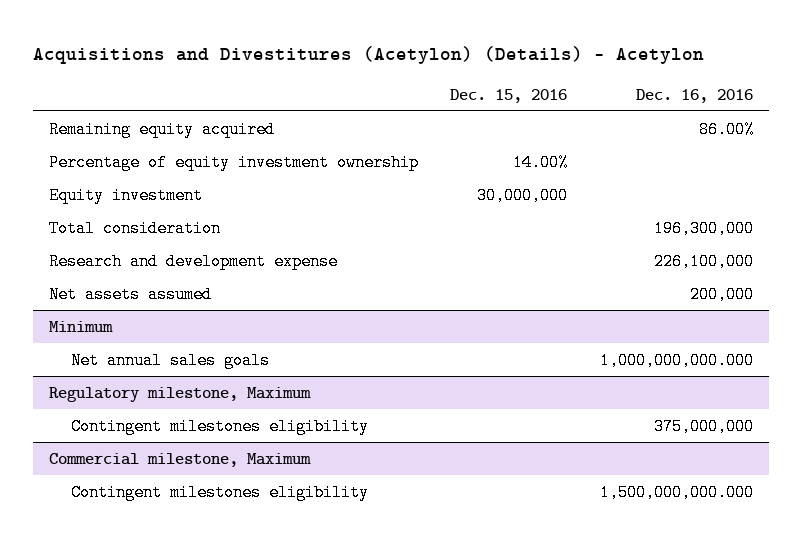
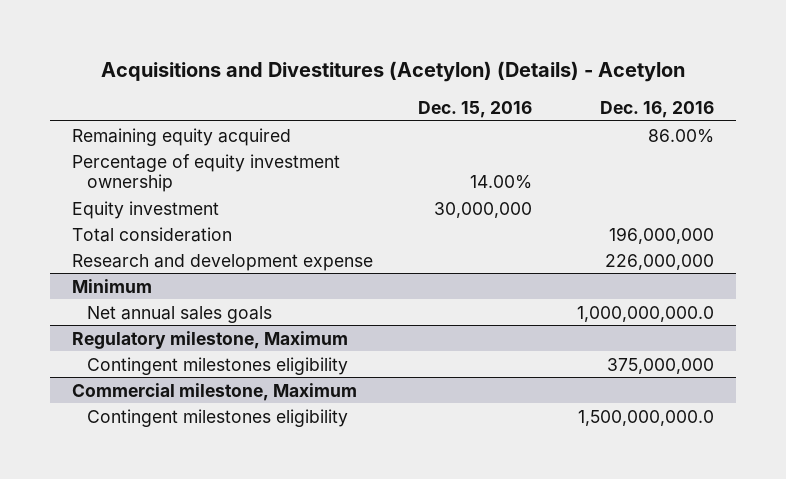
- Total consideration | | 196,300,000
- Research and development expense | | 226,100,000
- Net assets assumed | | 200,000
+ Total consideration | | 196,000,000
+ Research and development expense | | 226,000,000
@ Minimum
- Net annual sales goals | | 1,000,000,000.000
+ Net annual sales goals | | 1,000,000,000.0
@ Commercial milestone, Maximum
- Contingent milestones eligibility | | 1,500,000,000.000
+ Contingent milestones eligibility | | 1,500,000,000.0

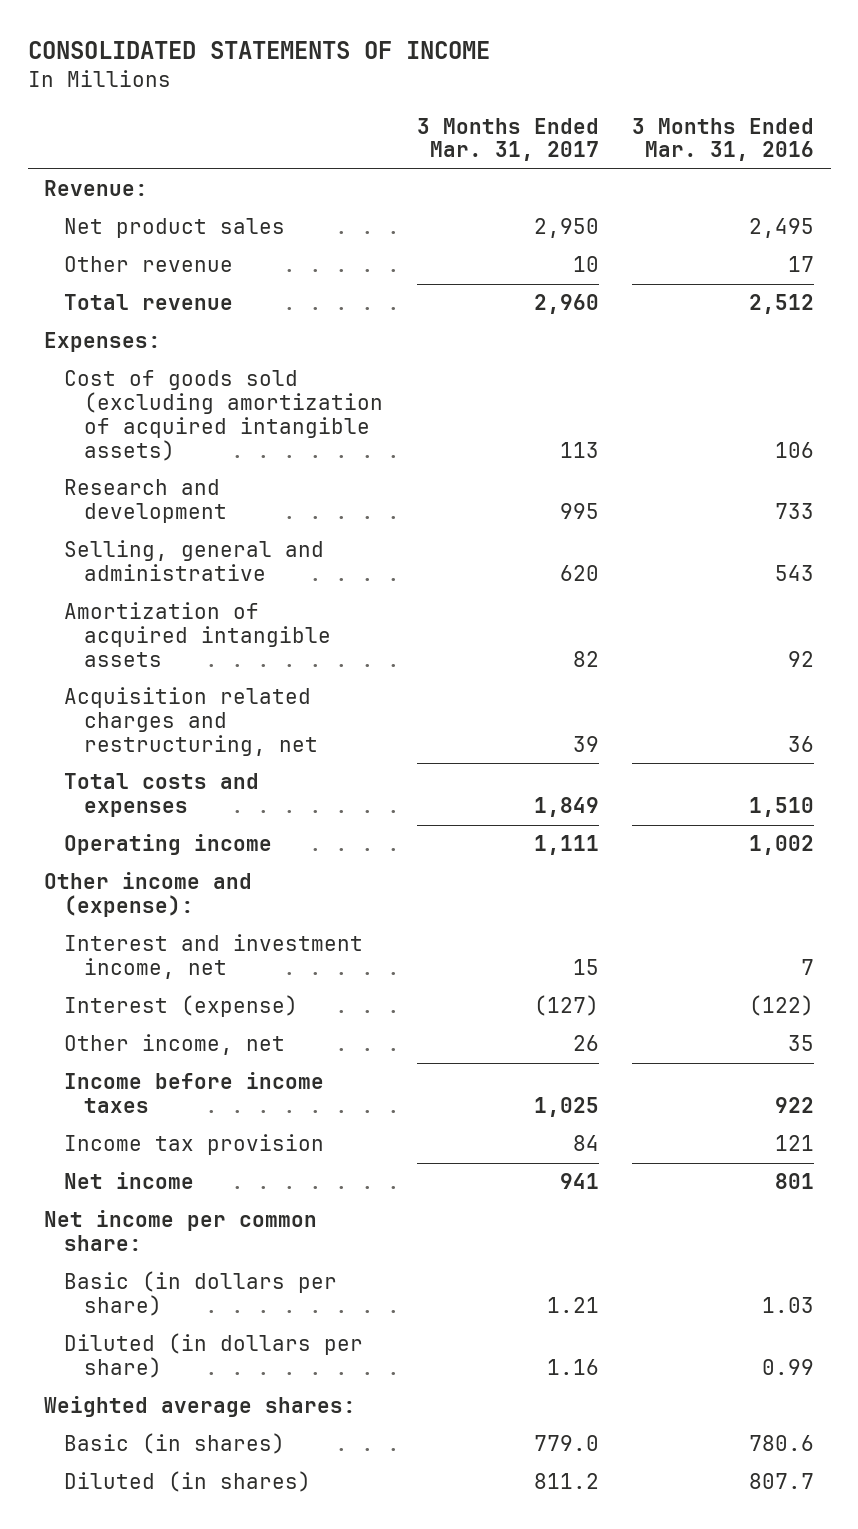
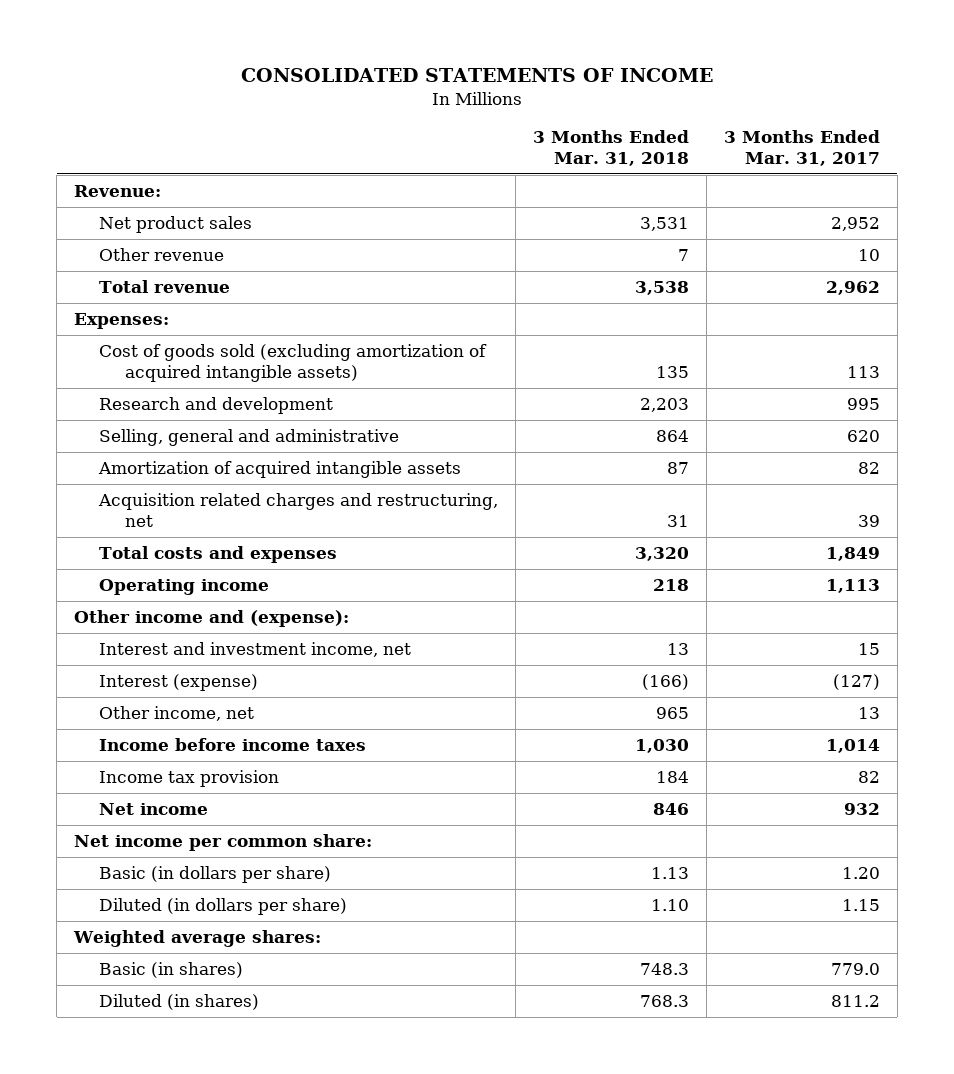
- | 3 Months Ended Mar. 31, 2017 | 3 Months Ended Mar. 31, 2016
+ | 3 Months Ended Mar. 31, 2018 | 3 Months Ended Mar. 31, 2017
- Net product sales | 2,950 | 2,495
+ Net product sales | 3,531 | 2,952
- Total revenue | 2,960 | 2,512
+ Total revenue | 3,538 | 2,962
- Operating income | 1,111 | 1,002
+ Operating income | 218 | 1,113
- Other income, net | 26 | 35
- Income before income taxes | 1,025 | 922
- Income tax provision | 84 | 121
- Net income | 941 | 801
+ Other income, net | 965 | 13
+ Income before income taxes | 1,030 | 1,014
+ Income tax provision | 184 | 82
+ Net income | 846 | 932
- Basic (in dollars per share) | 1.21 | 1.03
- Diluted (in dollars per share) | 1.16 | 0.99
+ Basic (in dollars per share) | 1.13 | 1.20
+ Diluted (in dollars per share) | 1.10 | 1.15

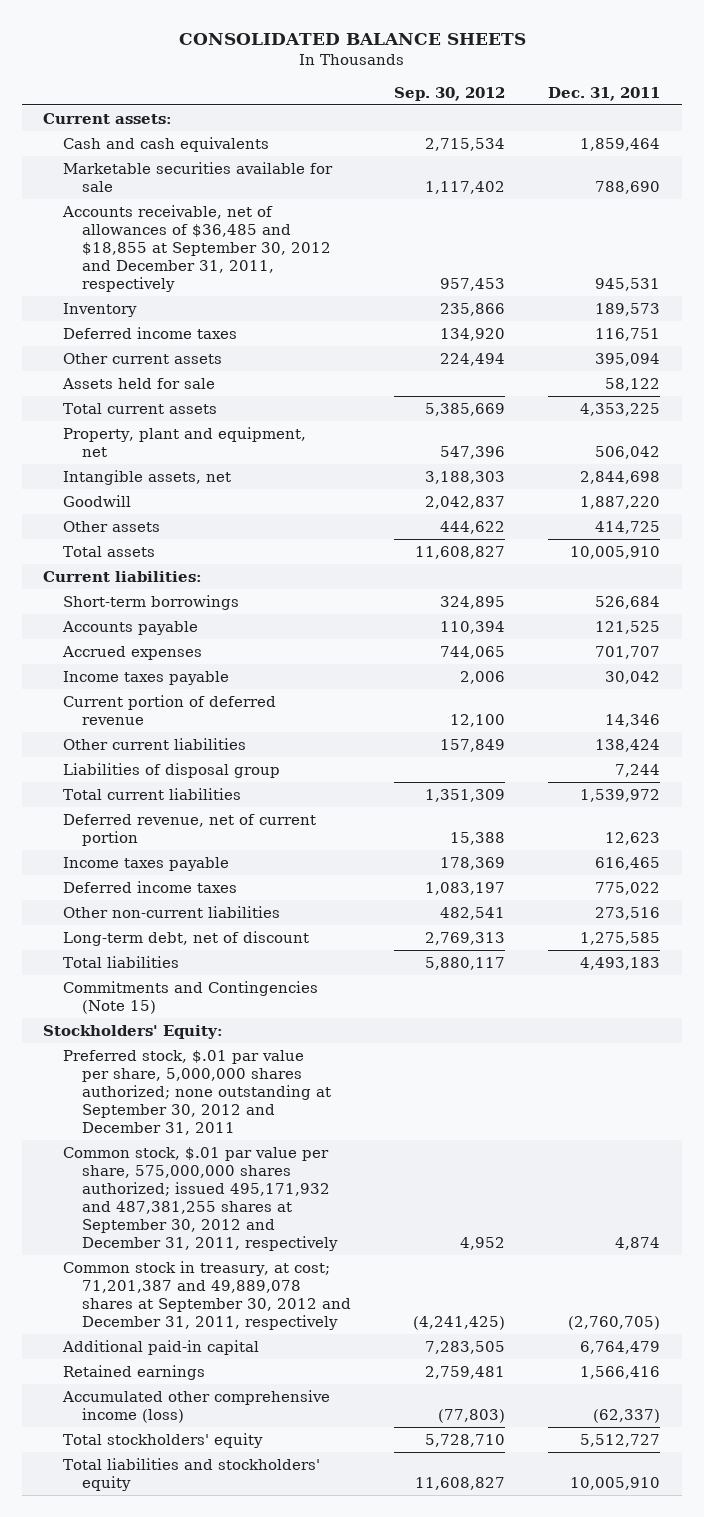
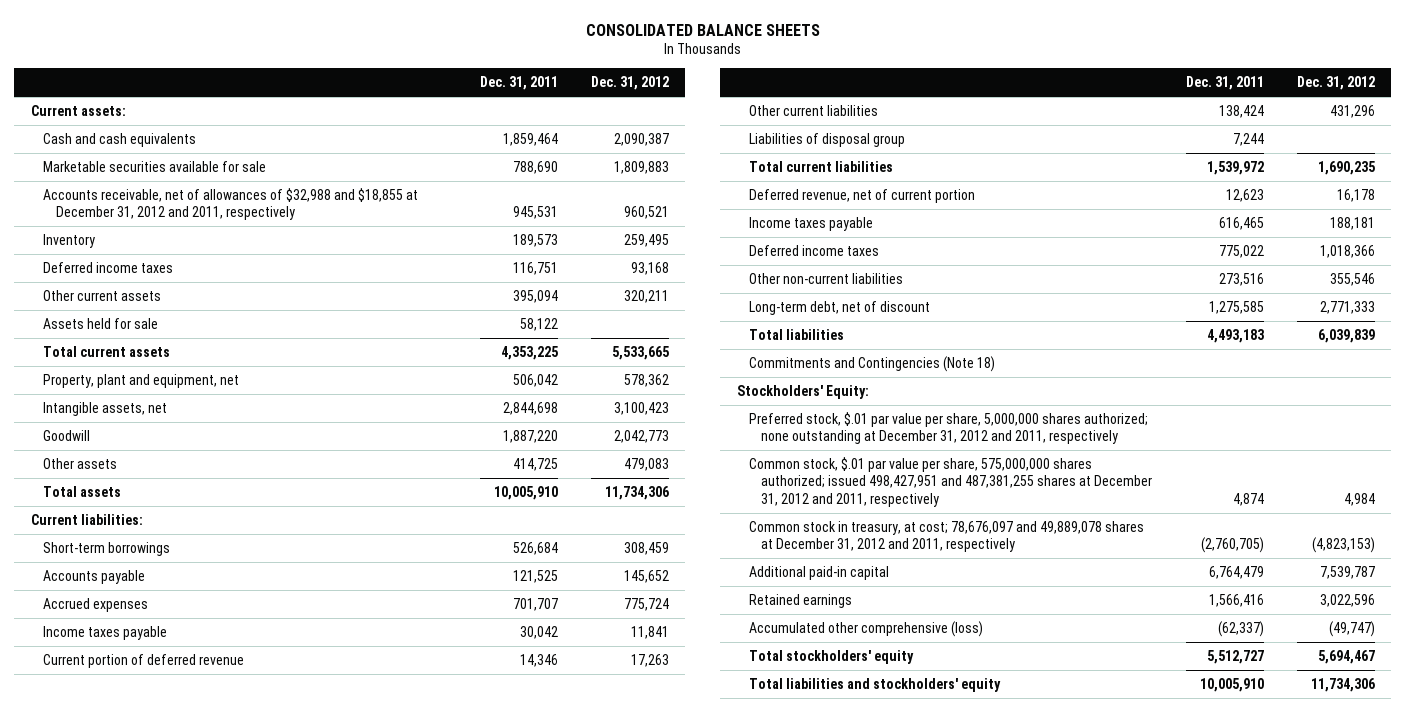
- | Sep. 30, 2012 | Dec. 31, 2011
+ | Dec. 31, 2011 | Dec. 31, 2012
- Accounts receivable, net of allowances of $36,485 and $18,855 at September 30, 2012 and December 31, 2011, respectively | 957,453 | 945,531
+ Accounts receivable, net of allowances of $32,988 and $18,855 at December 31, 2012 and 2011, respectively | 945,531 | 960,521
- Commitments and Contingencies (Note 15)
+ Commitments and Contingencies (Note 18)
- Preferred stock, $.01 par value per share, 5,000,000 shares authorized; none outstanding at September 30, 2012 and December 31, 2011
- Common stock, $.01 par value per share, 575,000,000 shares authorized; issued 495,171,932 and 487,381,255 shares at September 30, 2012 and December 31, 2011, respectively | 4,952 | 4,874
- Common stock in treasury, at cost; 71,201,387 and 49,889,078 shares at September 30, 2012 and December 31, 2011, respectively | (4,241,425) | (2,760,705)
+ Preferred stock, $.01 par value per share, 5,000,000 shares authorized; none outstanding at December 31, 2012 and 2011, respectively
+ Common stock, $.01 par value per share, 575,000,000 shares authorized; issued 498,427,951 and 487,381,255 shares at December 31, 2012 and 2011, respectively | 4,874 | 4,984
+ Common stock in treasury, at cost; 78,676,097 and 49,889,078 shares at December 31, 2012 and 2011, respectively | (2,760,705) | (4,823,153)
- Accumulated other comprehensive income (loss) | (77,803) | (62,337)
+ Accumulated other comprehensive (loss) | (62,337) | (49,747)

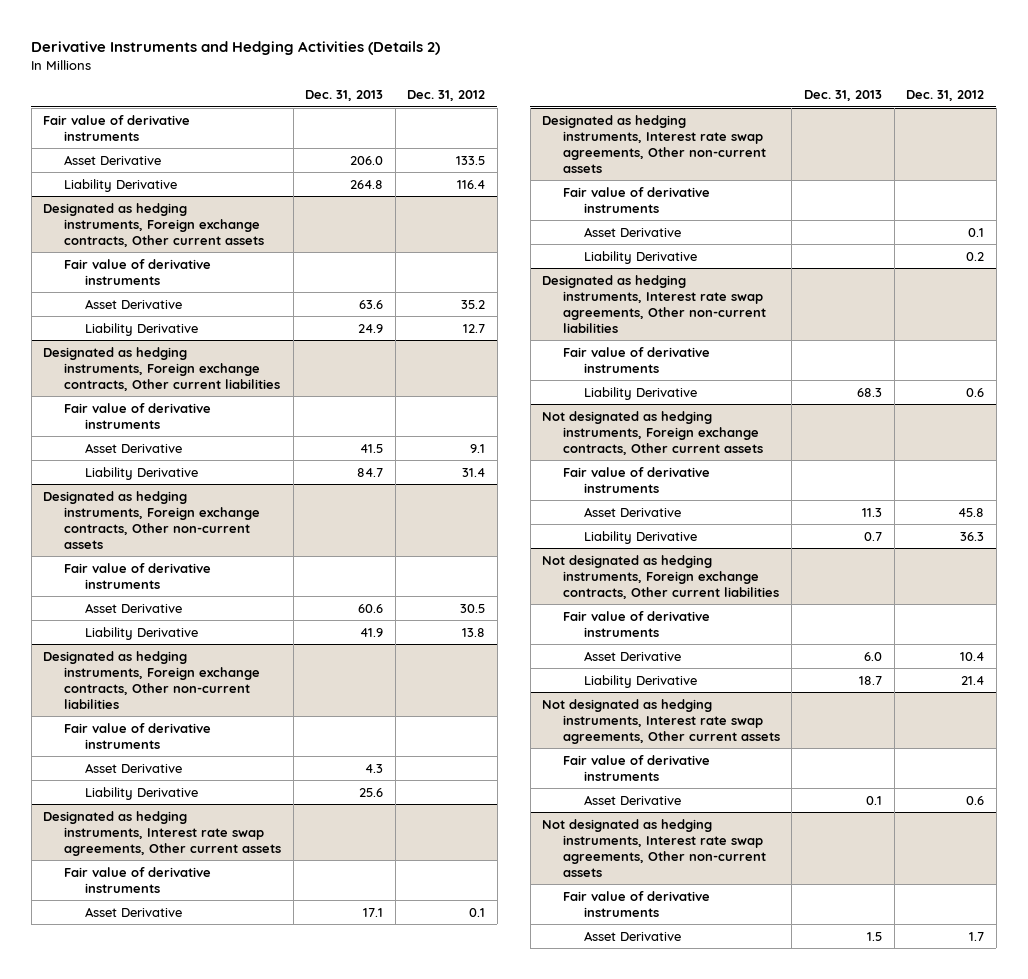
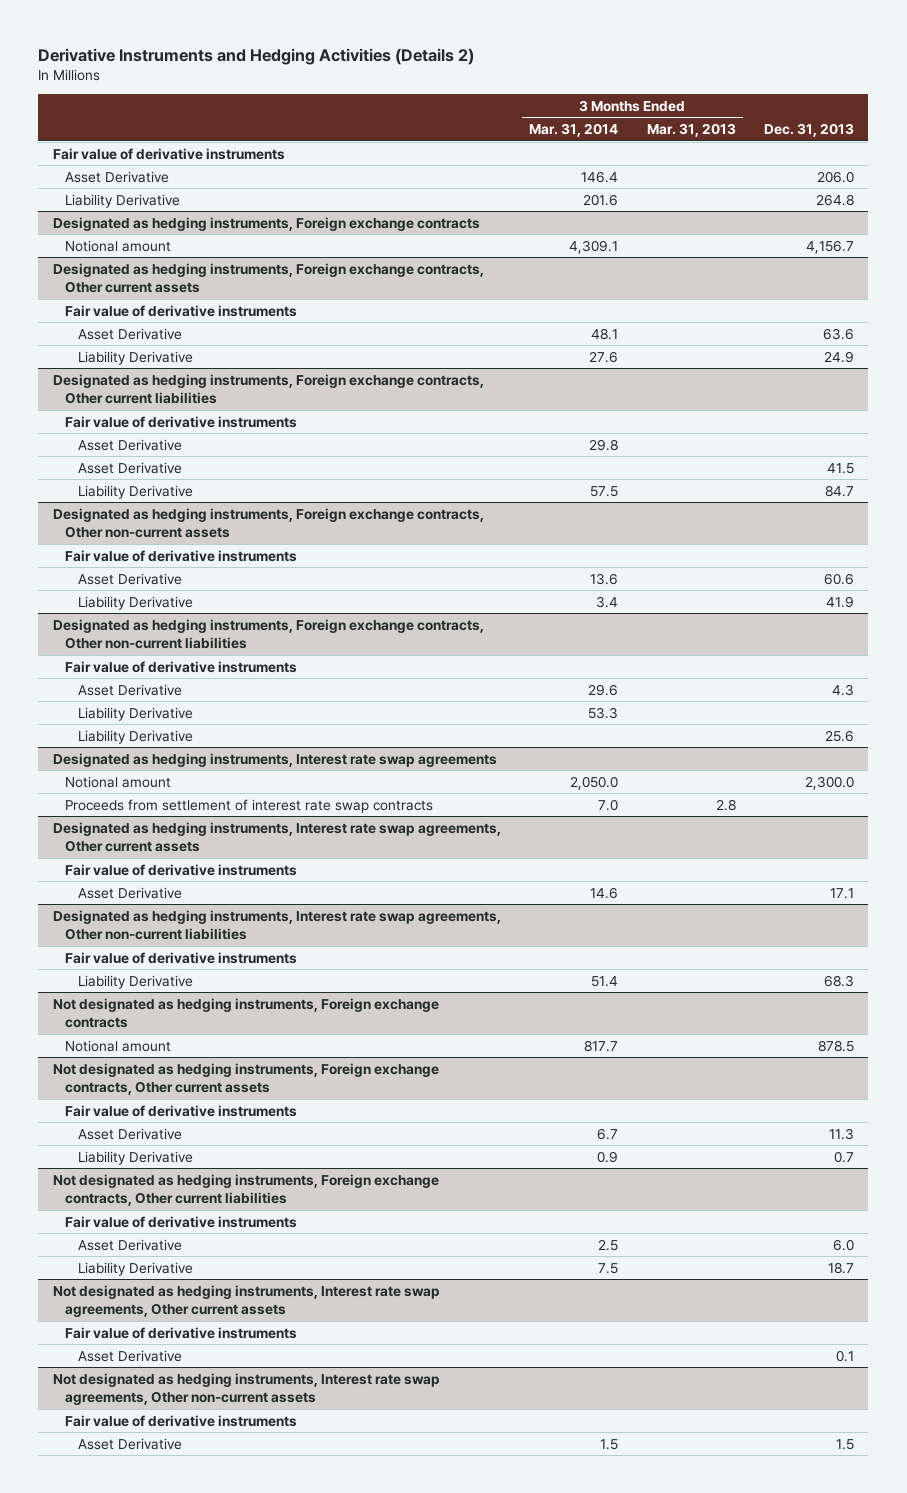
- | Dec. 31, 2013 | Dec. 31, 2012
+ | 3 Months Ended Mar. 31, 2014 | 3 Months Ended Mar. 31, 2013 | Dec. 31, 2013
+ Designated as hedging instruments, Foreign exchange contracts
+ Notional amount | 4,309.1 | | 4,156.7
@ Designated as hedging instruments, Foreign exchange contracts, Other current liabilities
+ Asset Derivative | 29.8 | |
@ Designated as hedging instruments, Foreign exchange contracts, Other non-current liabilities
+ Liability Derivative | 53.3 | |
+ Designated as hedging instruments, Interest rate swap agreements
+ Notional amount | 2,050.0 | | 2,300.0
+ Proceeds from settlement of interest rate swap contracts | 7.0 | 2.8 |
- Designated as hedging instruments, Interest rate swap agreements, Other non-current assets
- Fair value of derivative instruments
- Asset Derivative | | 0.1
- Liability Derivative | | 0.2
+ Not designated as hedging instruments, Foreign exchange contracts
+ Notional amount | 817.7 | | 878.5

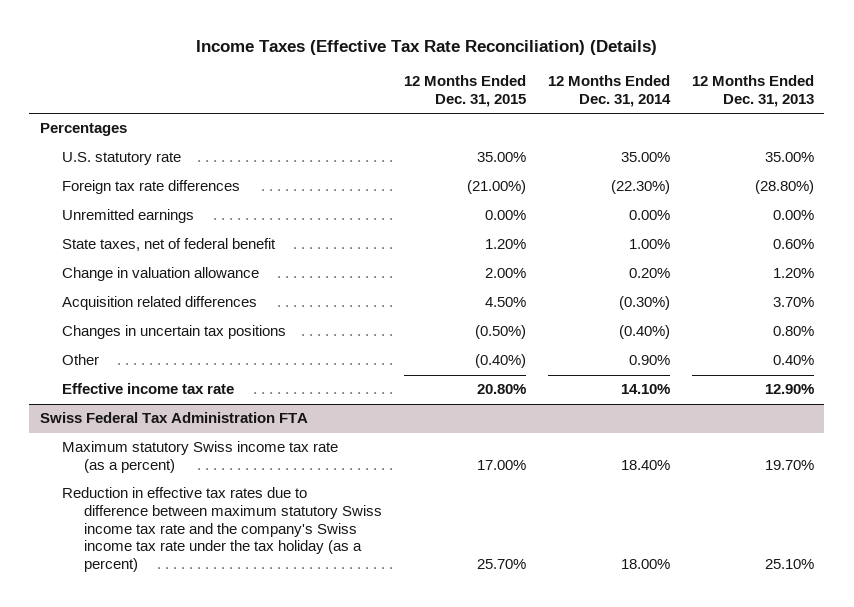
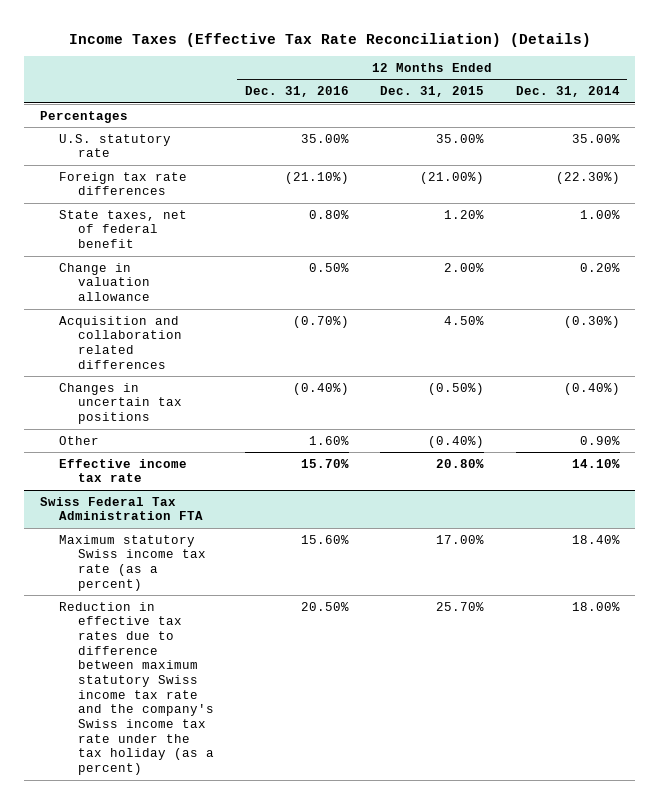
- | 12 Months Ended Dec. 31, 2015 | 12 Months Ended Dec. 31, 2014 | 12 Months Ended Dec. 31, 2013
+ | 12 Months Ended Dec. 31, 2016 | 12 Months Ended Dec. 31, 2015 | 12 Months Ended Dec. 31, 2014
- Unremitted earnings | 0.00% | 0.00% | 0.00%
- Acquisition related differences | 4.50% | (0.30%) | 3.70%
+ Acquisition and collaboration related differences | (0.70%) | 4.50% | (0.30%)

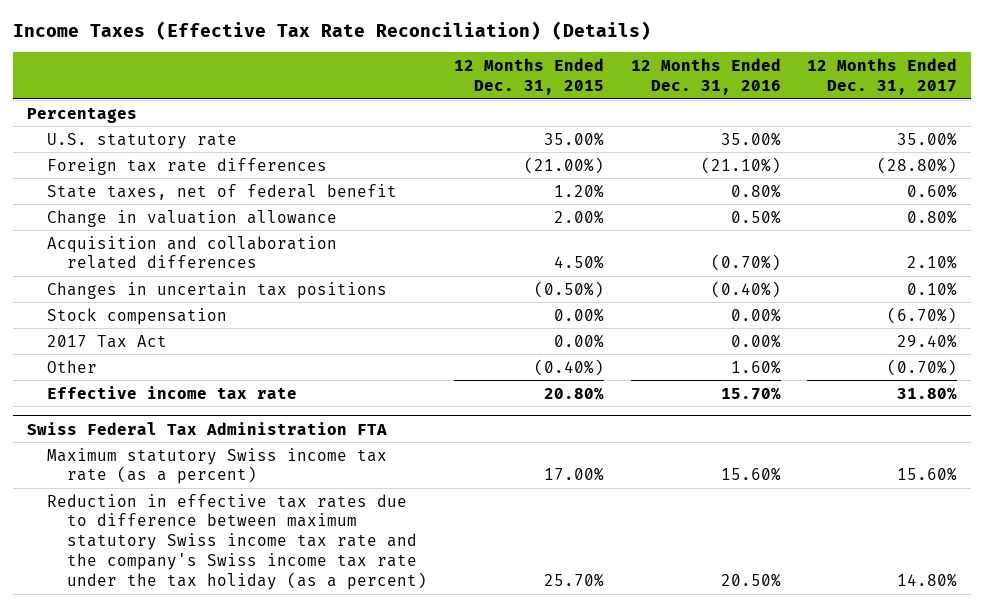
- | 12 Months Ended Dec. 31, 2016 | 12 Months Ended Dec. 31, 2015 | 12 Months Ended Dec. 31, 2014
+ | 12 Months Ended Dec. 31, 2015 | 12 Months Ended Dec. 31, 2016 | 12 Months Ended Dec. 31, 2017
+ Stock compensation | 0.00% | 0.00% | (6.70%)
+ 2017 Tax Act | 0.00% | 0.00% | 29.40%

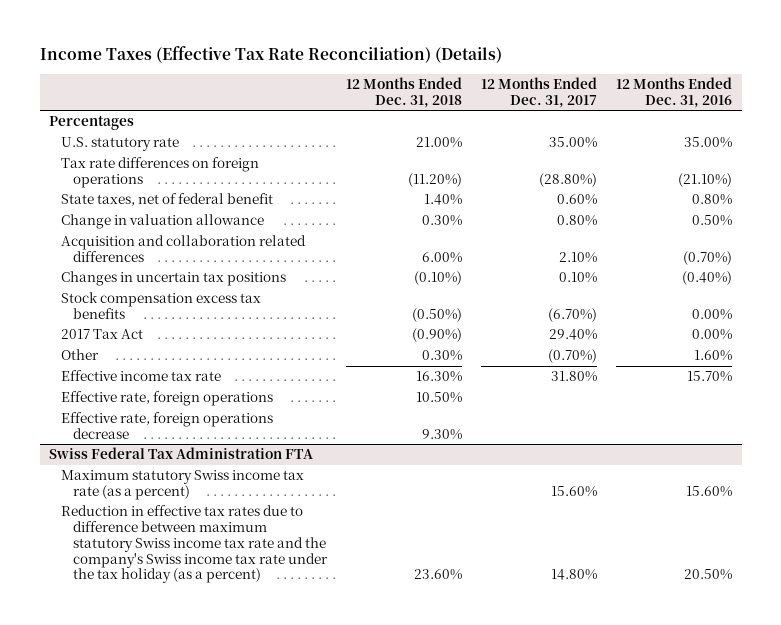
- | 12 Months Ended Dec. 31, 2015 | 12 Months Ended Dec. 31, 2016 | 12 Months Ended Dec. 31, 2017
+ | 12 Months Ended Dec. 31, 2018 | 12 Months Ended Dec. 31, 2017 | 12 Months Ended Dec. 31, 2016
- Foreign tax rate differences | (21.00%) | (21.10%) | (28.80%)
+ Tax rate differences on foreign operations | (11.20%) | (28.80%) | (21.10%)
- Stock compensation | 0.00% | 0.00% | (6.70%)
+ Stock compensation excess tax benefits | (0.50%) | (6.70%) | 0.00%
+ Effective rate, foreign operations | 10.50% | |
+ Effective rate, foreign operations decrease | 9.30% | |

